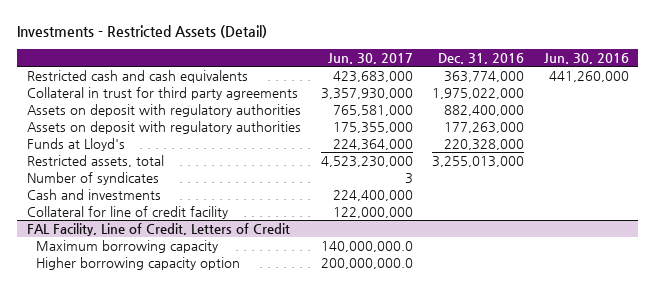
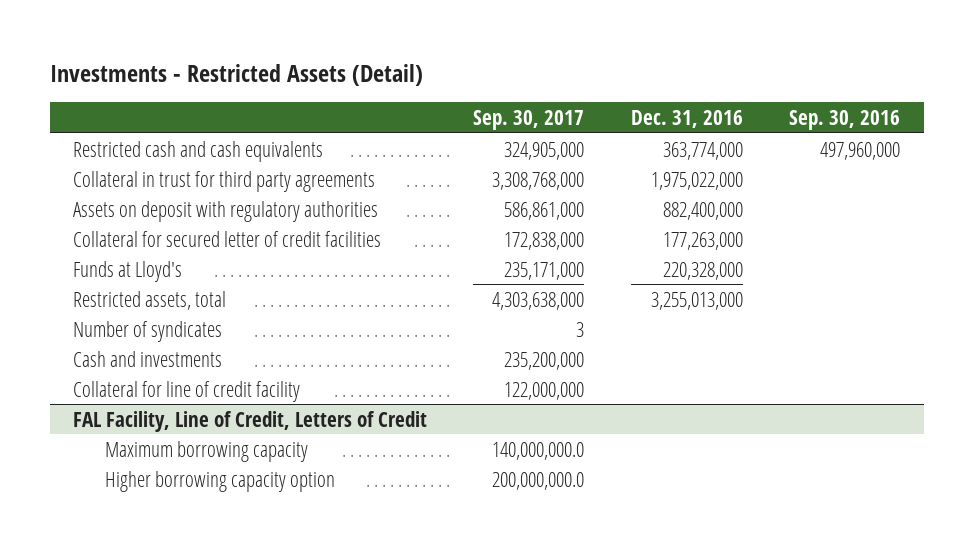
- | Jun. 30, 2017 | Dec. 31, 2016 | Jun. 30, 2016
+ | Sep. 30, 2017 | Dec. 31, 2016 | Sep. 30, 2016
- Assets on deposit with regulatory authorities | 175,355,000 | 177,263,000 |
+ Collateral for secured letter of credit facilities | 172,838,000 | 177,263,000 |

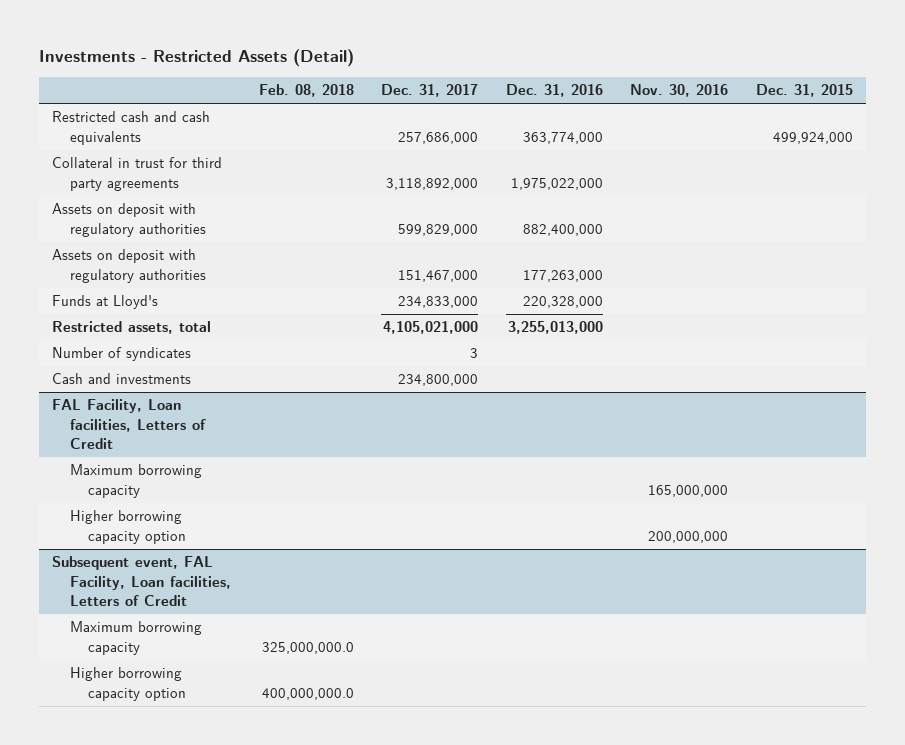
- | Sep. 30, 2017 | Dec. 31, 2016 | Sep. 30, 2016
+ | Feb. 08, 2018 | Dec. 31, 2017 | Dec. 31, 2016 | Nov. 30, 2016 | Dec. 31, 2015
- Collateral for secured letter of credit facilities | 172,838,000 | 177,263,000 |
+ Assets on deposit with regulatory authorities | | 151,467,000 | 177,263,000 | |
- Collateral for line of credit facility | 122,000,000 | |
- FAL Facility, Line of Credit, Letters of Credit
+ FAL Facility, Loan facilities, Letters of Credit
+ Subsequent event, FAL Facility, Loan facilities, Letters of Credit
+ Maximum borrowing capacity | 325,000,000.0 | | | |
+ Higher borrowing capacity option | 400,000,000.0 | | | |

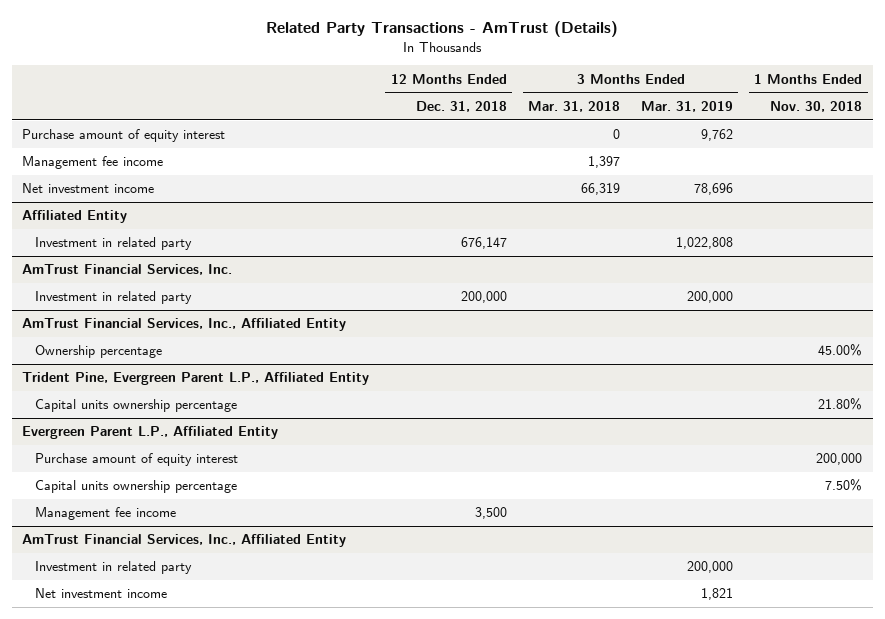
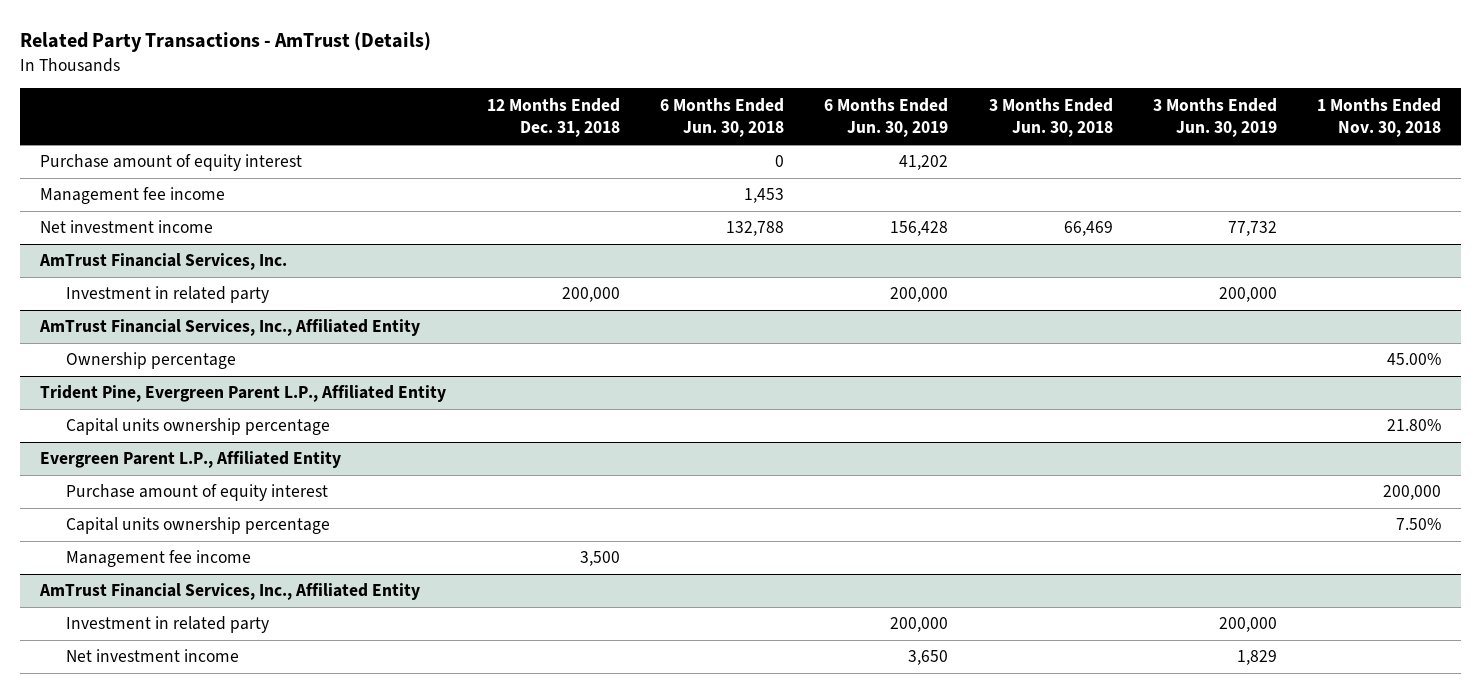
- | 12 Months Ended Dec. 31, 2018 | 3 Months Ended Mar. 31, 2018 | 3 Months Ended Mar. 31, 2019 | 1 Months Ended Nov. 30, 2018
+ | 12 Months Ended Dec. 31, 2018 | 6 Months Ended Jun. 30, 2018 | 6 Months Ended Jun. 30, 2019 | 3 Months Ended Jun. 30, 2018 | 3 Months Ended Jun. 30, 2019 | 1 Months Ended Nov. 30, 2018
- Affiliated Entity
- Investment in related party | 676,147 | | 1,022,808 |

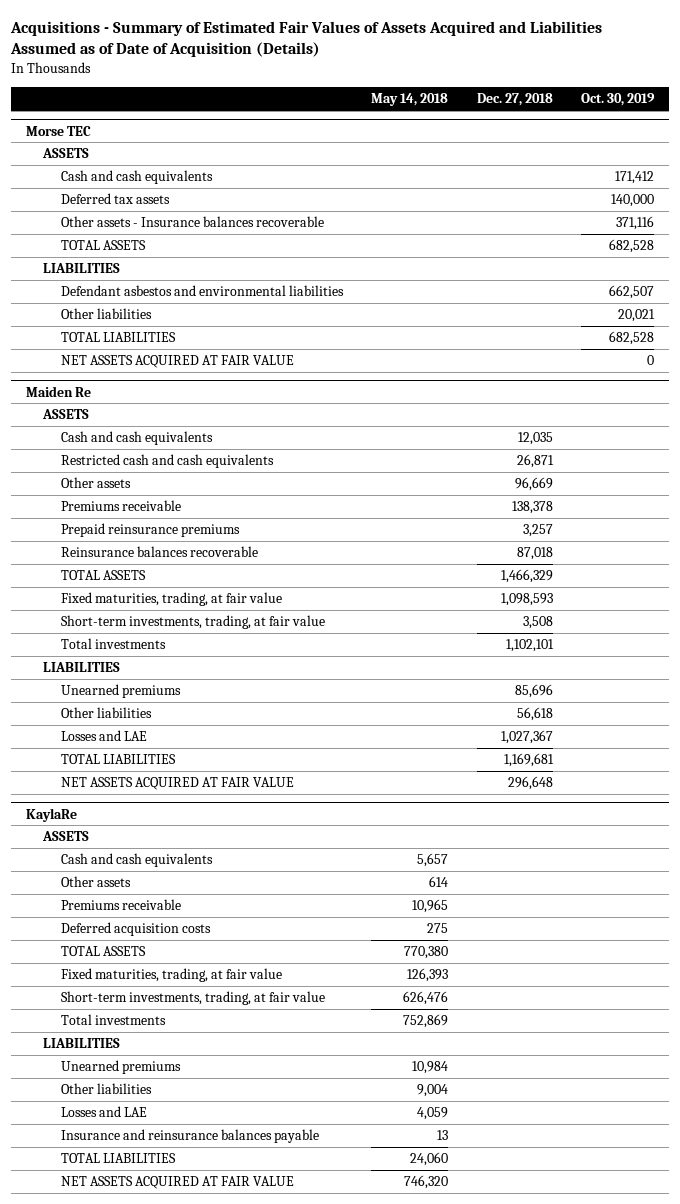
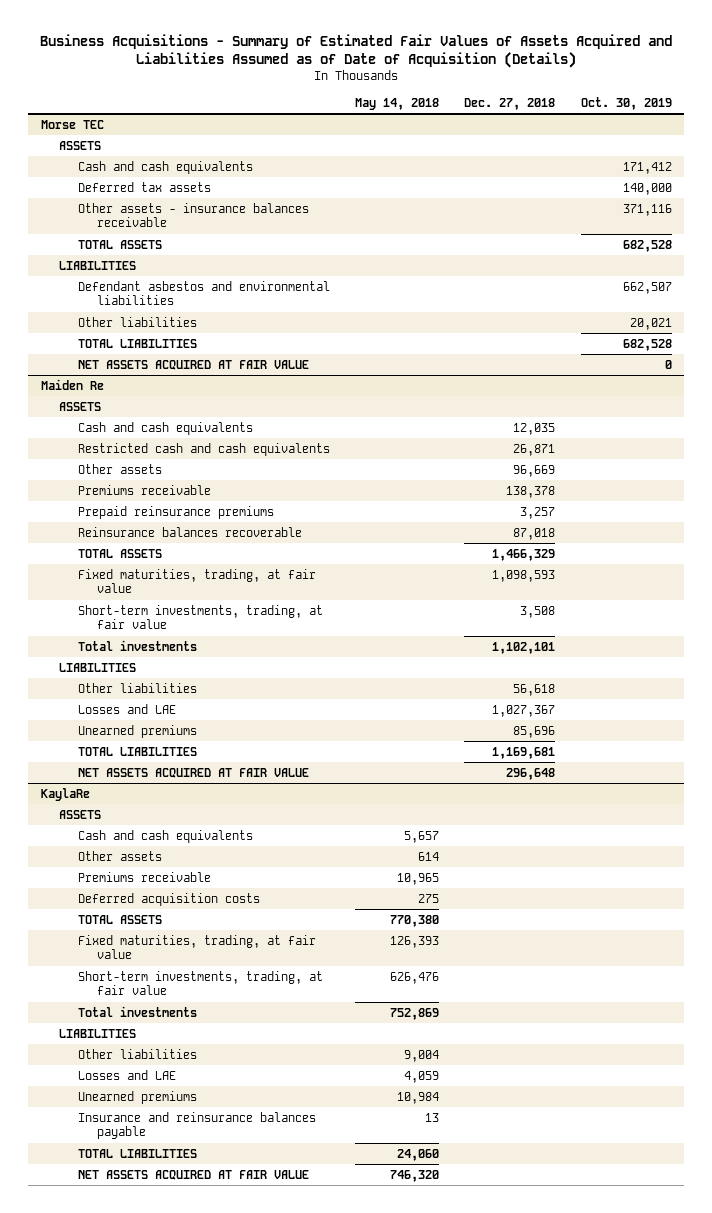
- Acquisitions - Summary of Estimated Fair Values of Assets Acquired and Liabilities Assumed as of Date of Acquisition (Details)
+ Business Acquisitions - Summary of Estimated Fair Values of Assets Acquired and Liabilities Assumed as of Date of Acquisition (Details)
@ Morse TEC
- Other assets - Insurance balances recoverable | | | 371,116
+ Other assets - insurance balances receivable | | | 371,116
@ Maiden Re
moved down: Unearned premiums | | 85,696 |
@ KaylaRe
moved down: Unearned premiums | 10,984 | |

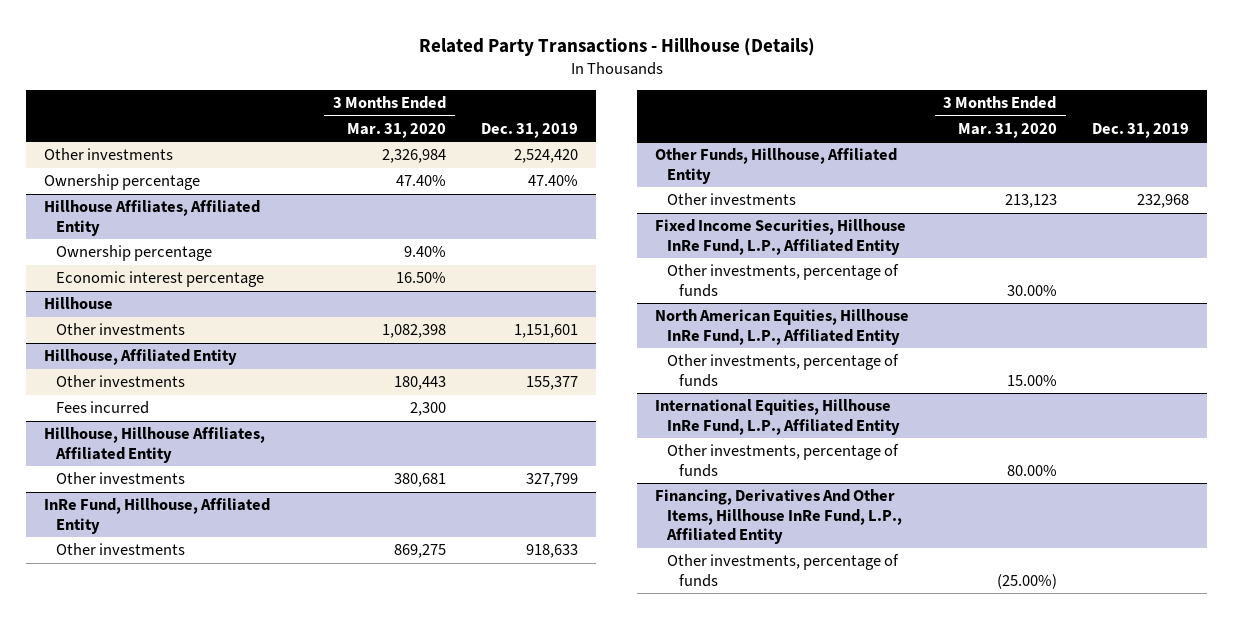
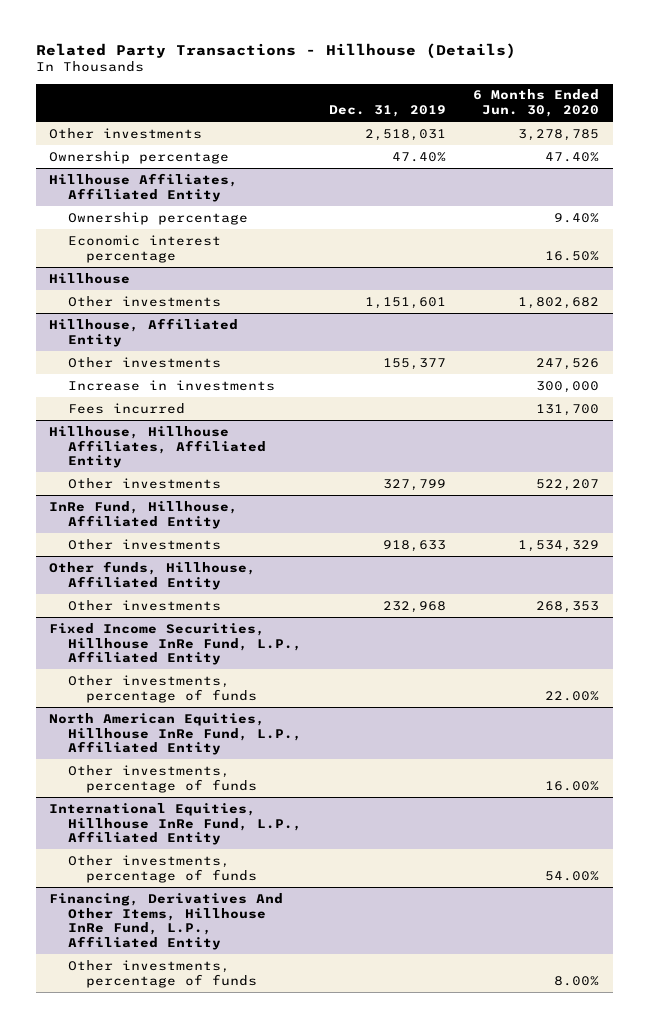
- | 3 Months Ended Mar. 31, 2020 | Dec. 31, 2019
+ | Dec. 31, 2019 | 6 Months Ended Jun. 30, 2020
- Other investments | 2,326,984 | 2,524,420
+ Other investments | 2,518,031 | 3,278,785
@ Hillhouse, Affiliated Entity
+ Increase in investments | | 300,000
- Other Funds, Hillhouse, Affiliated Entity
+ Other funds, Hillhouse, Affiliated Entity

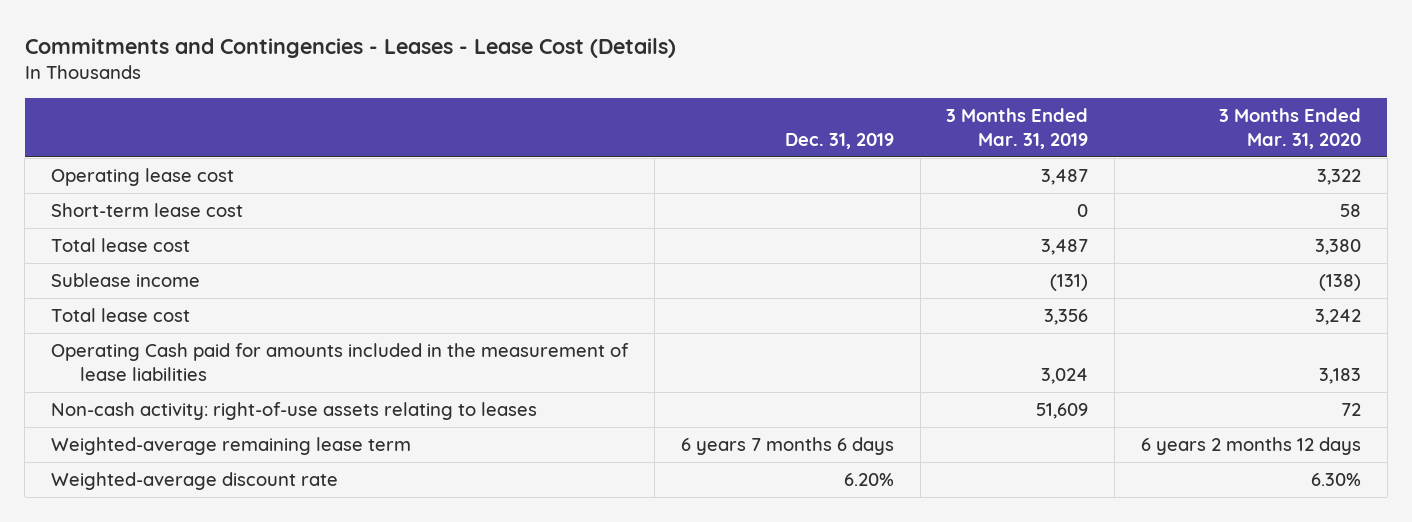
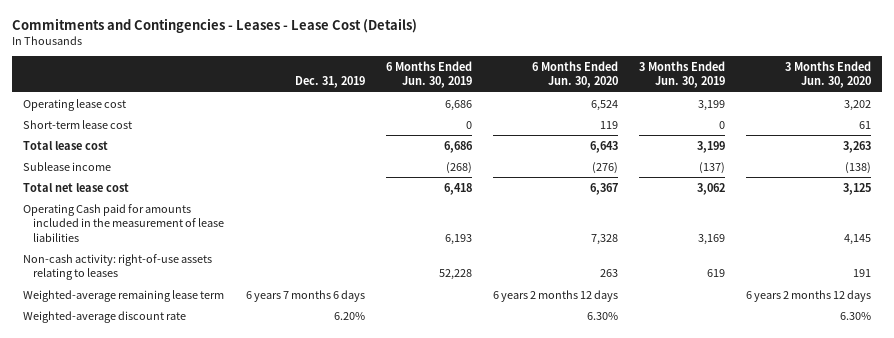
- | Dec. 31, 2019 | 3 Months Ended Mar. 31, 2019 | 3 Months Ended Mar. 31, 2020
+ | Dec. 31, 2019 | 6 Months Ended Jun. 30, 2019 | 6 Months Ended Jun. 30, 2020 | 3 Months Ended Jun. 30, 2019 | 3 Months Ended Jun. 30, 2020
- Total lease cost | | 3,356 | 3,242
+ Total net lease cost | | 6,418 | 6,367 | 3,062 | 3,125

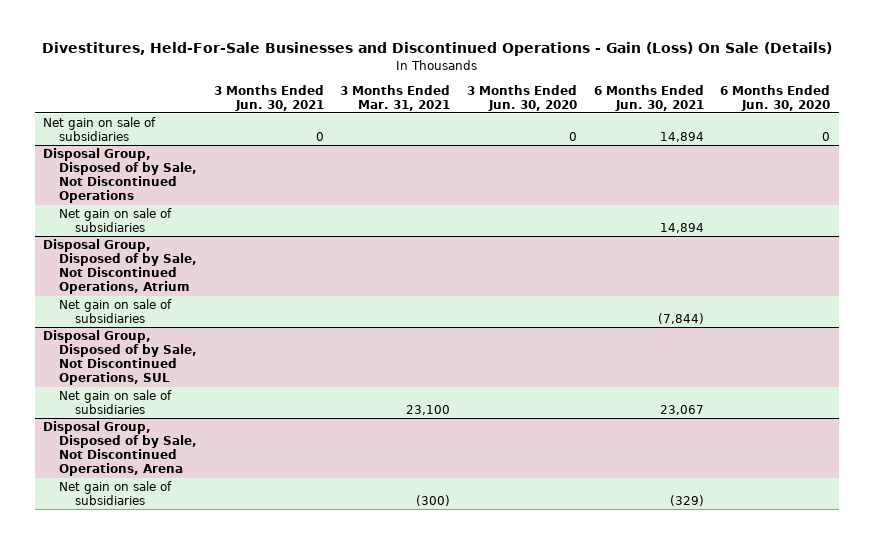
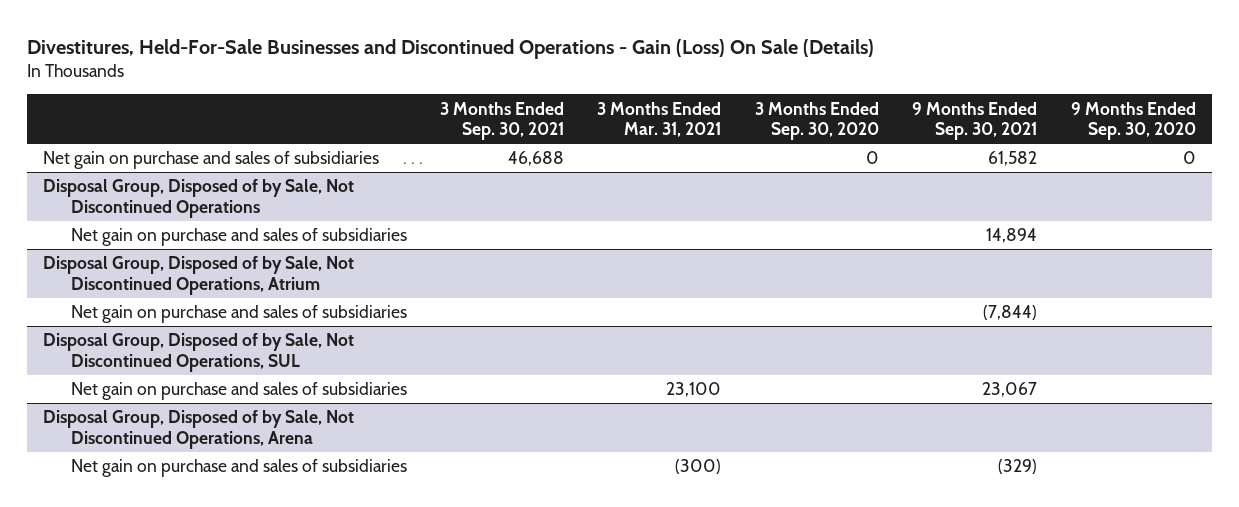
- | 3 Months Ended Jun. 30, 2021 | 3 Months Ended Mar. 31, 2021 | 3 Months Ended Jun. 30, 2020 | 6 Months Ended Jun. 30, 2021 | 6 Months Ended Jun. 30, 2020
+ | 3 Months Ended Sep. 30, 2021 | 3 Months Ended Mar. 31, 2021 | 3 Months Ended Sep. 30, 2020 | 9 Months Ended Sep. 30, 2021 | 9 Months Ended Sep. 30, 2020
- Net gain on sale of subsidiaries | 0 | | 0 | 14,894 | 0
+ Net gain on purchase and sales of subsidiaries | 46,688 | | 0 | 61,582 | 0
@ Disposal Group, Disposed of by Sale, Not Discontinued Operations
- Net gain on sale of subsidiaries | | | | 14,894 |
+ Net gain on purchase and sales of subsidiaries | | | | 14,894 |
@ Disposal Group, Disposed of by Sale, Not Discontinued Operations, Atrium
- Net gain on sale of subsidiaries | | | | (7,844) |
+ Net gain on purchase and sales of subsidiaries | | | | (7,844) |
@ Disposal Group, Disposed of by Sale, Not Discontinued Operations, SUL
- Net gain on sale of subsidiaries | | 23,100 | | 23,067 |
+ Net gain on purchase and sales of subsidiaries | | 23,100 | | 23,067 |
@ Disposal Group, Disposed of by Sale, Not Discontinued Operations, Arena
- Net gain on sale of subsidiaries | | (300) | | (329) |
+ Net gain on purchase and sales of subsidiaries | | (300) | | (329) |

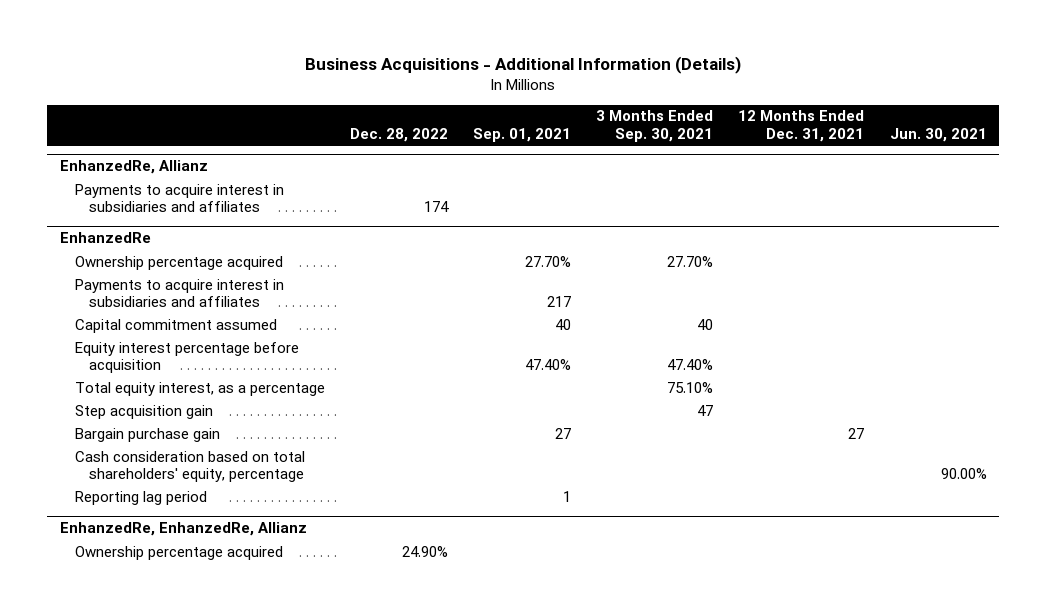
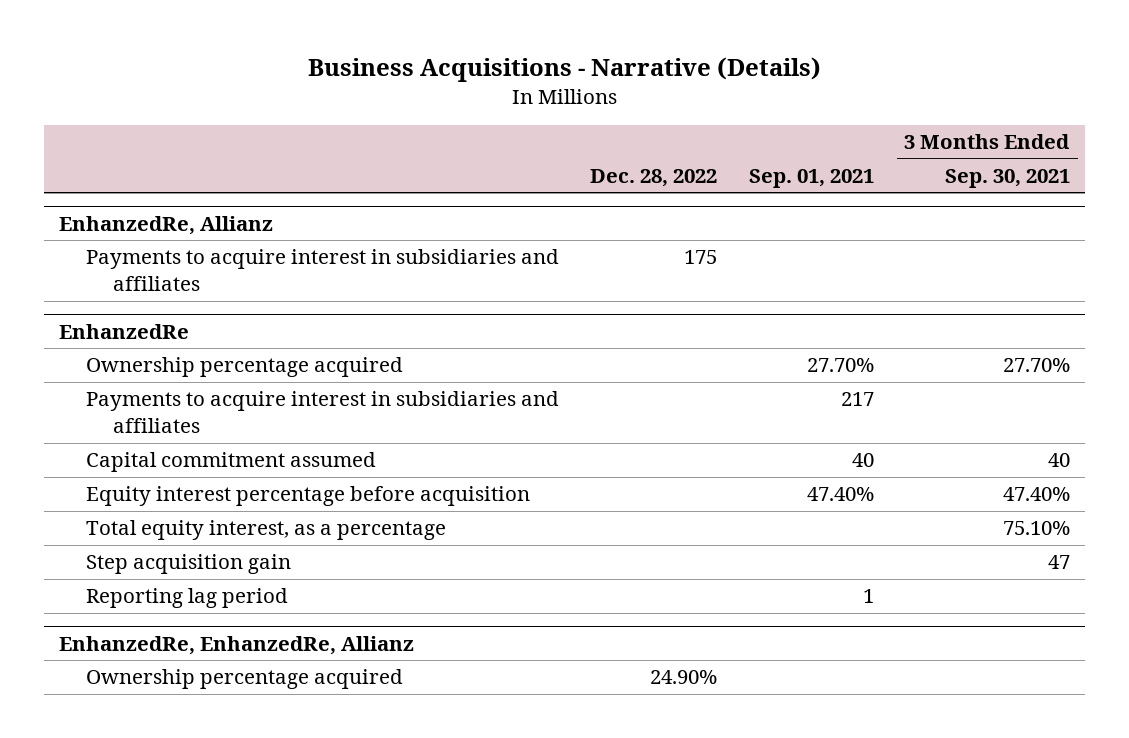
- Business Acquisitions - Additional Information (Details)
+ Business Acquisitions - Narrative (Details)
- | Dec. 28, 2022 | Sep. 01, 2021 | 3 Months Ended Sep. 30, 2021 | 12 Months Ended Dec. 31, 2021 | Jun. 30, 2021
+ | Dec. 28, 2022 | Sep. 01, 2021 | 3 Months Ended Sep. 30, 2021
@ EnhanzedRe, Allianz
- Payments to acquire interest in subsidiaries and affiliates | 174 | | | |
+ Payments to acquire interest in subsidiaries and affiliates | 175 | |
@ EnhanzedRe
- Bargain purchase gain | | 27 | | 27 |
- Cash consideration based on total shareholders' equity, percentage | | | | | 90.00%

